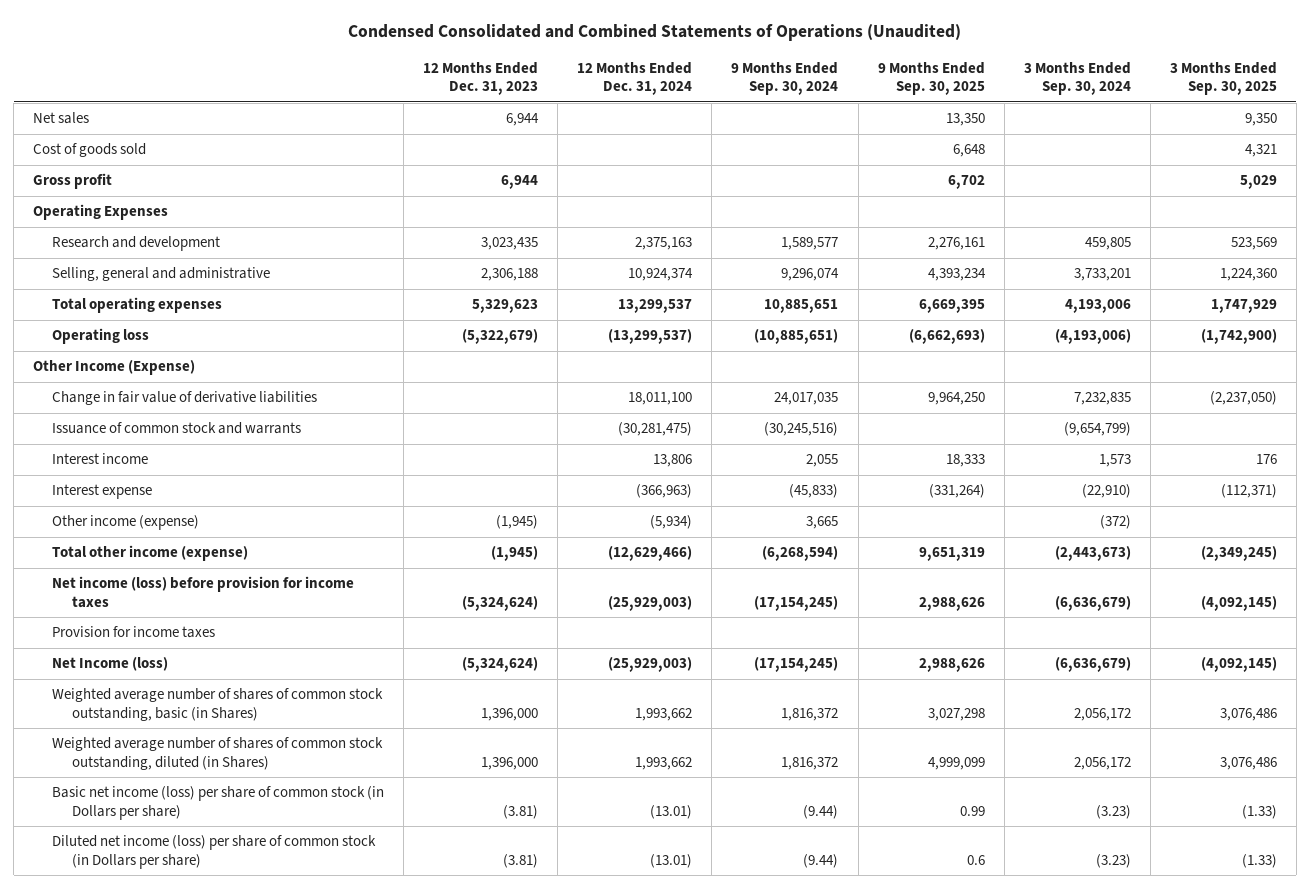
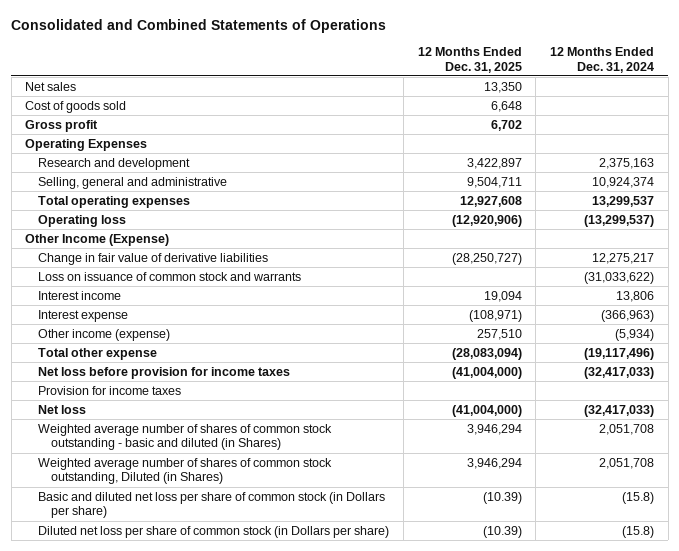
- Condensed Consolidated and Combined Statements of Operations (Unaudited)
+ Consolidated and Combined Statements of Operations
- | 12 Months Ended Dec. 31, 2023 | 12 Months Ended Dec. 31, 2024 | 9 Months Ended Sep. 30, 2024 | 9 Months Ended Sep. 30, 2025 | 3 Months Ended Sep. 30, 2024 | 3 Months Ended Sep. 30, 2025
+ | 12 Months Ended Dec. 31, 2025 | 12 Months Ended Dec. 31, 2024
- Change in fair value of derivative liabilities | | 18,011,100 | 24,017,035 | 9,964,250 | 7,232,835 | (2,237,050)
- Issuance of common stock and warrants | | (30,281,475) | (30,245,516) | | (9,654,799) |
+ Change in fair value of derivative liabilities | (28,250,727) | 12,275,217
+ Loss on issuance of common stock and warrants | | (31,033,622)
- Total other income (expense) | (1,945) | (12,629,466) | (6,268,594) | 9,651,319 | (2,443,673) | (2,349,245)
- Net income (loss) before provision for income taxes | (5,324,624) | (25,929,003) | (17,154,245) | 2,988,626 | (6,636,679) | (4,092,145)
+ Total other expense | (28,083,094) | (19,117,496)
+ Net loss before provision for income taxes | (41,004,000) | (32,417,033)
- Net Income (loss) | (5,324,624) | (25,929,003) | (17,154,245) | 2,988,626 | (6,636,679) | (4,092,145)
- Weighted average number of shares of common stock outstanding, basic (in Shares) | 1,396,000 | 1,993,662 | 1,816,372 | 3,027,298 | 2,056,172 | 3,076,486
- Weighted average number of shares of common stock outstanding, diluted (in Shares) | 1,396,000 | 1,993,662 | 1,816,372 | 4,999,099 | 2,056,172 | 3,076,486
- Basic net income (loss) per share of common stock (in Dollars per share) | (3.81) | (13.01) | (9.44) | 0.99 | (3.23) | (1.33)
- Diluted net income (loss) per share of common stock (in Dollars per share) | (3.81) | (13.01) | (9.44) | 0.6 | (3.23) | (1.33)
+ Net loss | (41,004,000) | (32,417,033)
+ Weighted average number of shares of common stock outstanding - basic and diluted (in Shares) | 3,946,294 | 2,051,708
+ Weighted average number of shares of common stock outstanding, Diluted (in Shares) | 3,946,294 | 2,051,708
+ Basic and diluted net loss per share of common stock (in Dollars per share) | (10.39) | (15.8)
+ Diluted net loss per share of common stock (in Dollars per share) | (10.39) | (15.8)

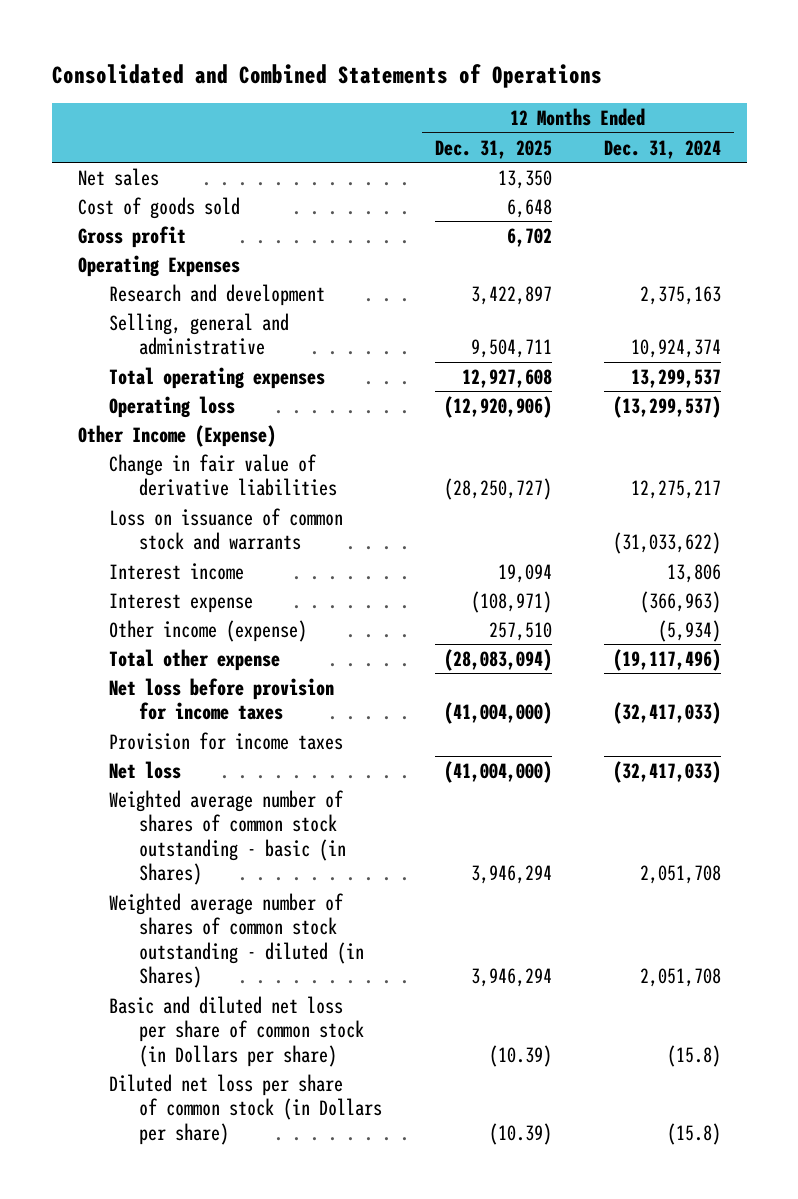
- Weighted average number of shares of common stock outstanding - basic and diluted (in Shares) | 3,946,294 | 2,051,708
- Weighted average number of shares of common stock outstanding, Diluted (in Shares) | 3,946,294 | 2,051,708
+ Weighted average number of shares of common stock outstanding - basic (in Shares) | 3,946,294 | 2,051,708
+ Weighted average number of shares of common stock outstanding - diluted (in Shares) | 3,946,294 | 2,051,708

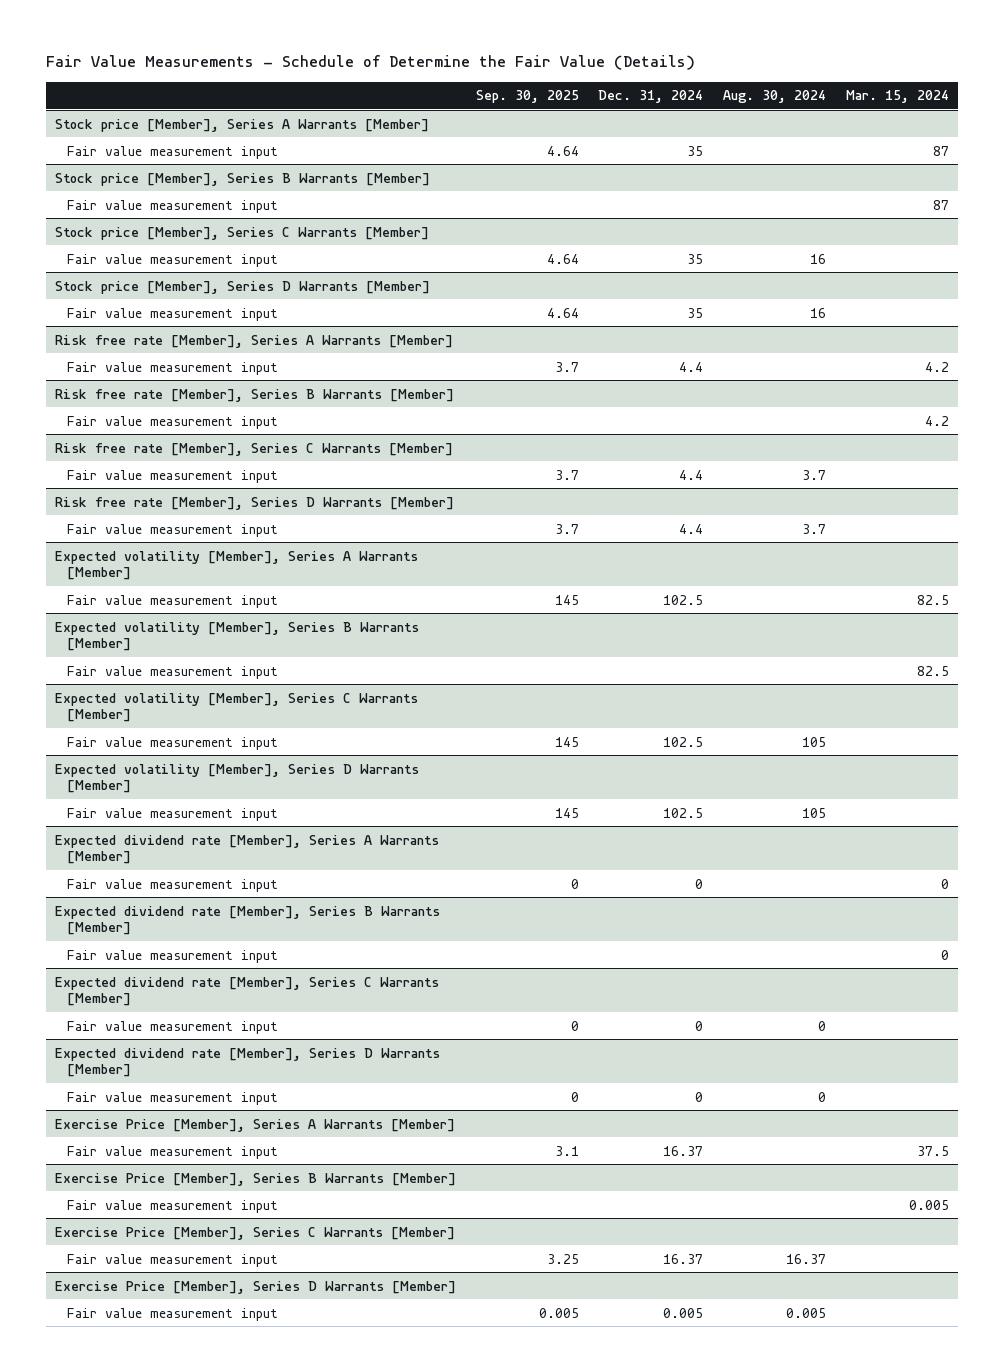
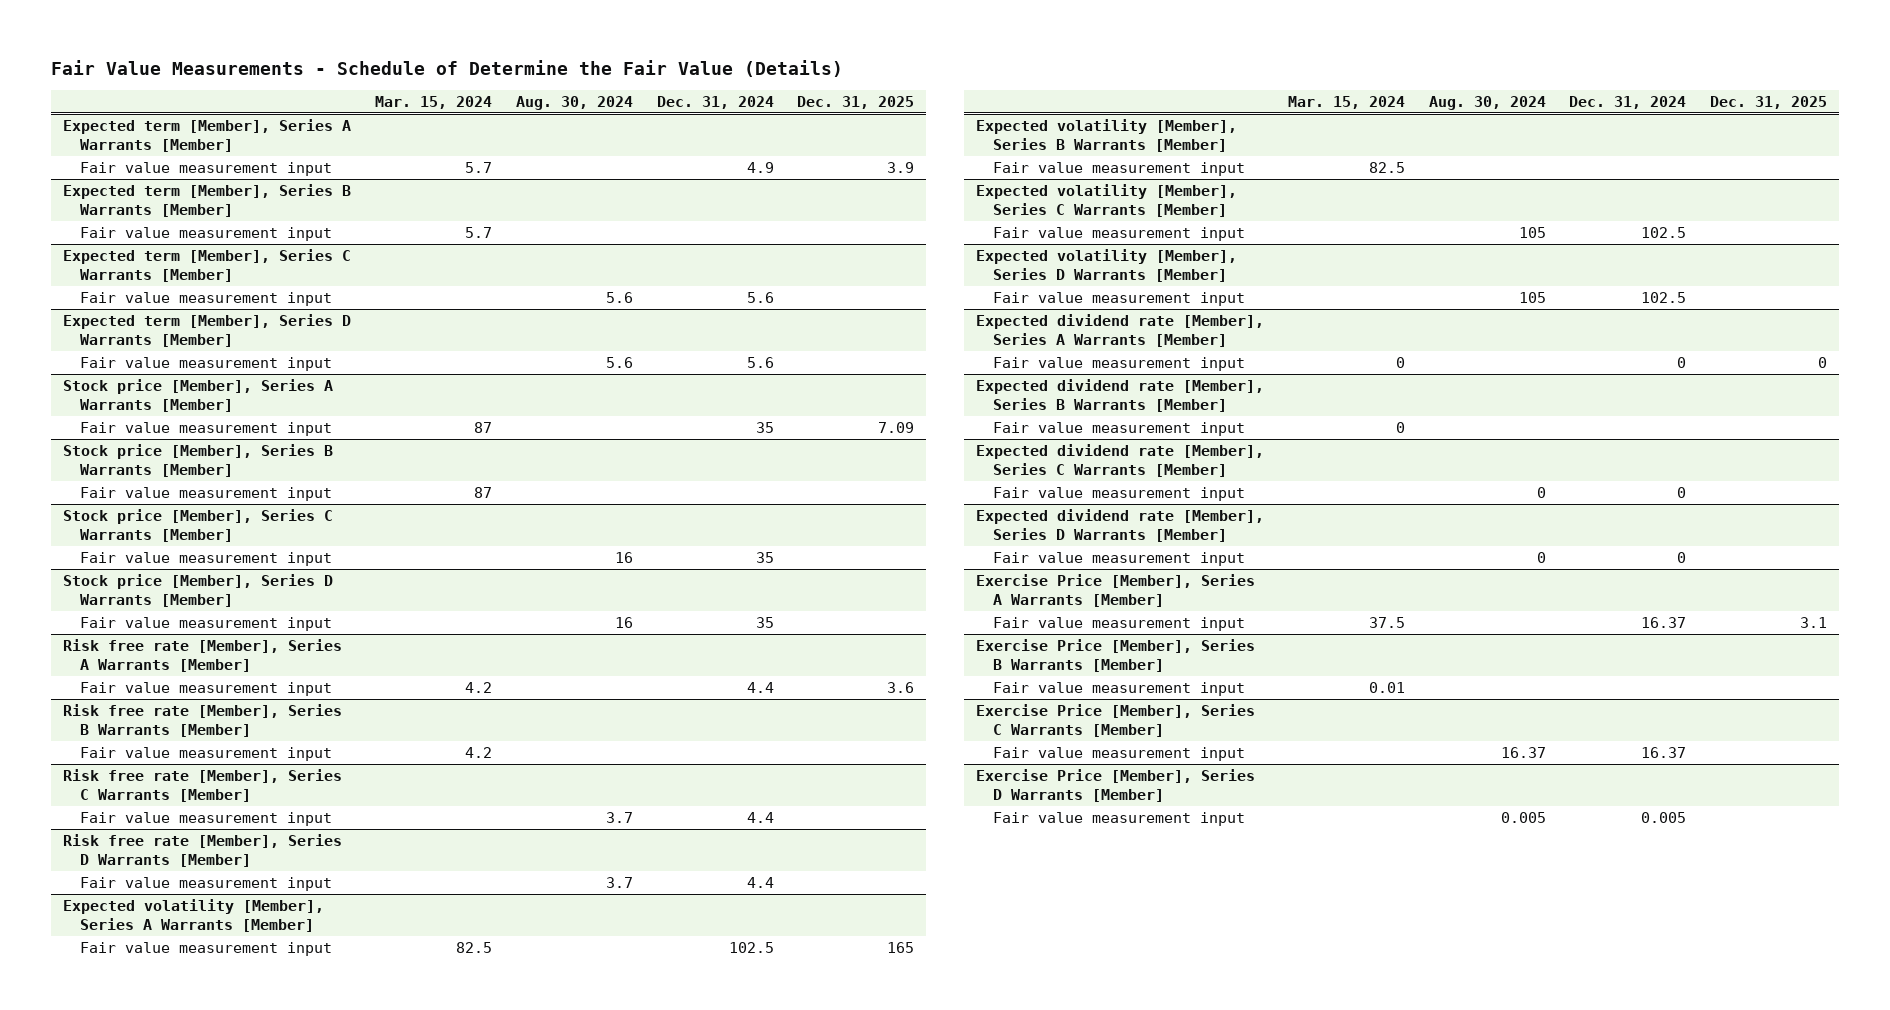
- | Sep. 30, 2025 | Dec. 31, 2024 | Aug. 30, 2024 | Mar. 15, 2024
+ | Mar. 15, 2024 | Aug. 30, 2024 | Dec. 31, 2024 | Dec. 31, 2025
+ Expected term [Member], Series A Warrants [Member]
+ Fair value measurement input | 5.7 | | 4.9 | 3.9
+ Expected term [Member], Series B Warrants [Member]
+ Fair value measurement input | 5.7 | | |
+ Expected term [Member], Series C Warrants [Member]
+ Fair value measurement input | | 5.6 | 5.6 |
+ Expected term [Member], Series D Warrants [Member]
+ Fair value measurement input | | 5.6 | 5.6 |
@ Exercise Price [Member], Series B Warrants [Member]
- Fair value measurement input | | | | 0.005
+ Fair value measurement input | 0.01 | | |

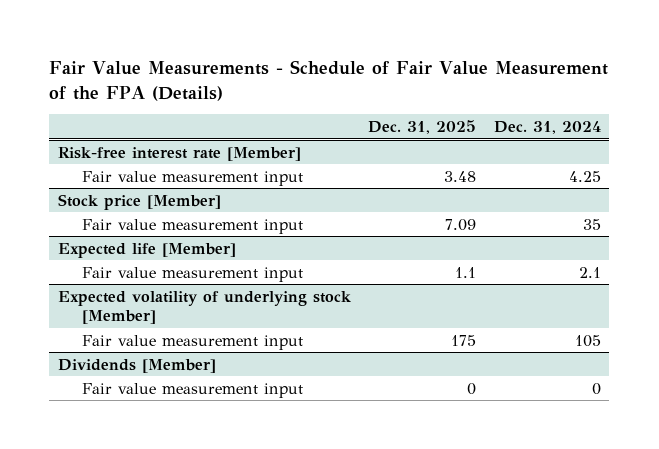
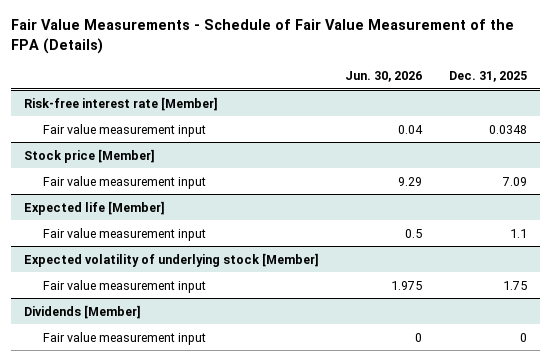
- | Dec. 31, 2025 | Dec. 31, 2024
+ | Jun. 30, 2026 | Dec. 31, 2025
@ Risk-free interest rate [Member]
- Fair value measurement input | 3.48 | 4.25
+ Fair value measurement input | 0.04 | 0.0348
@ Expected volatility of underlying stock [Member]
- Fair value measurement input | 175 | 105
+ Fair value measurement input | 1.975 | 1.75

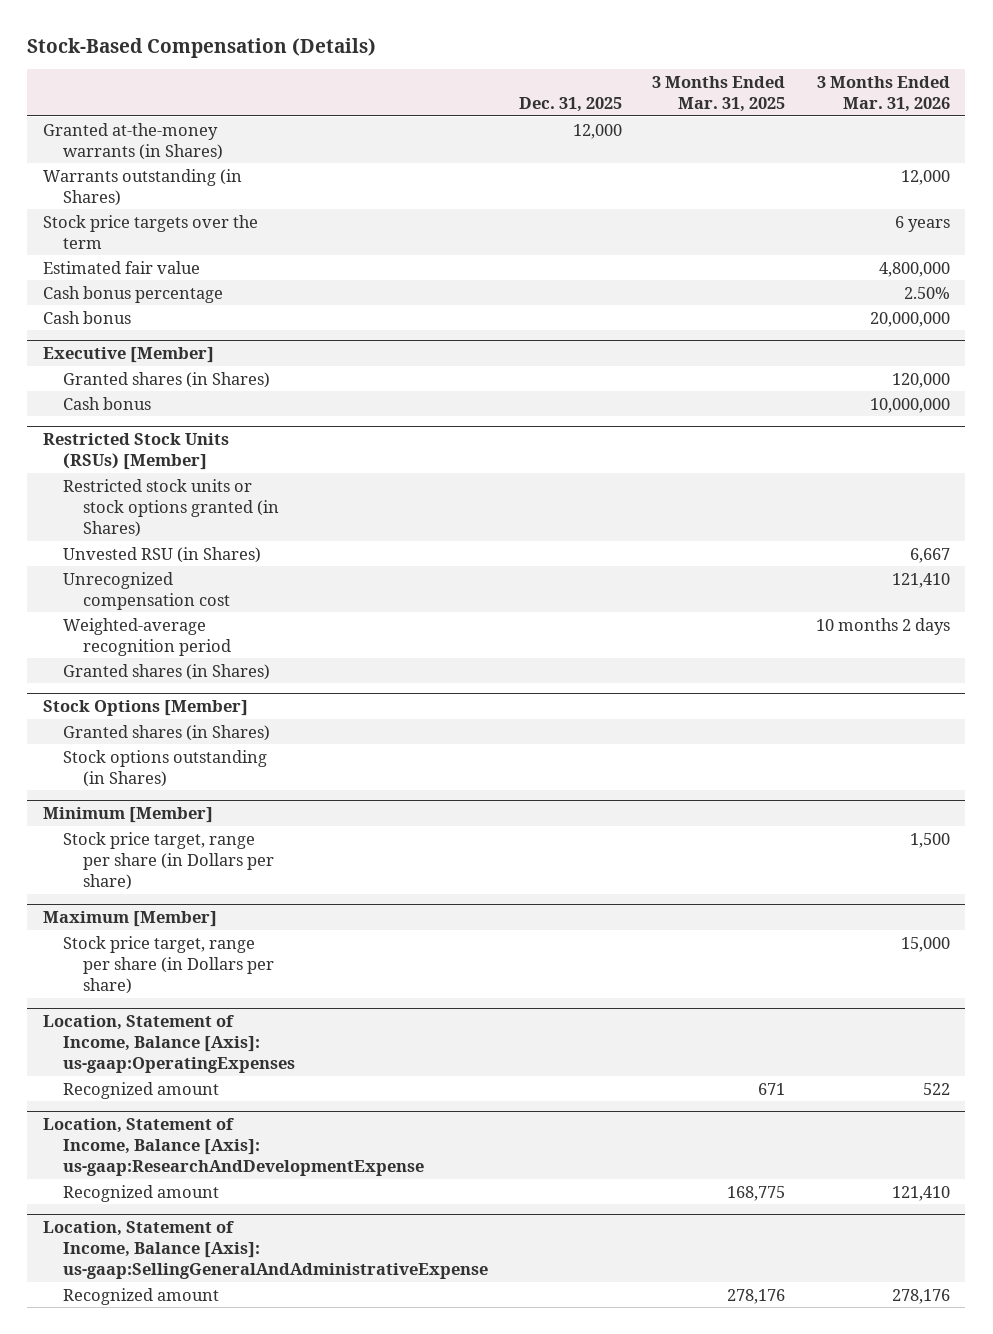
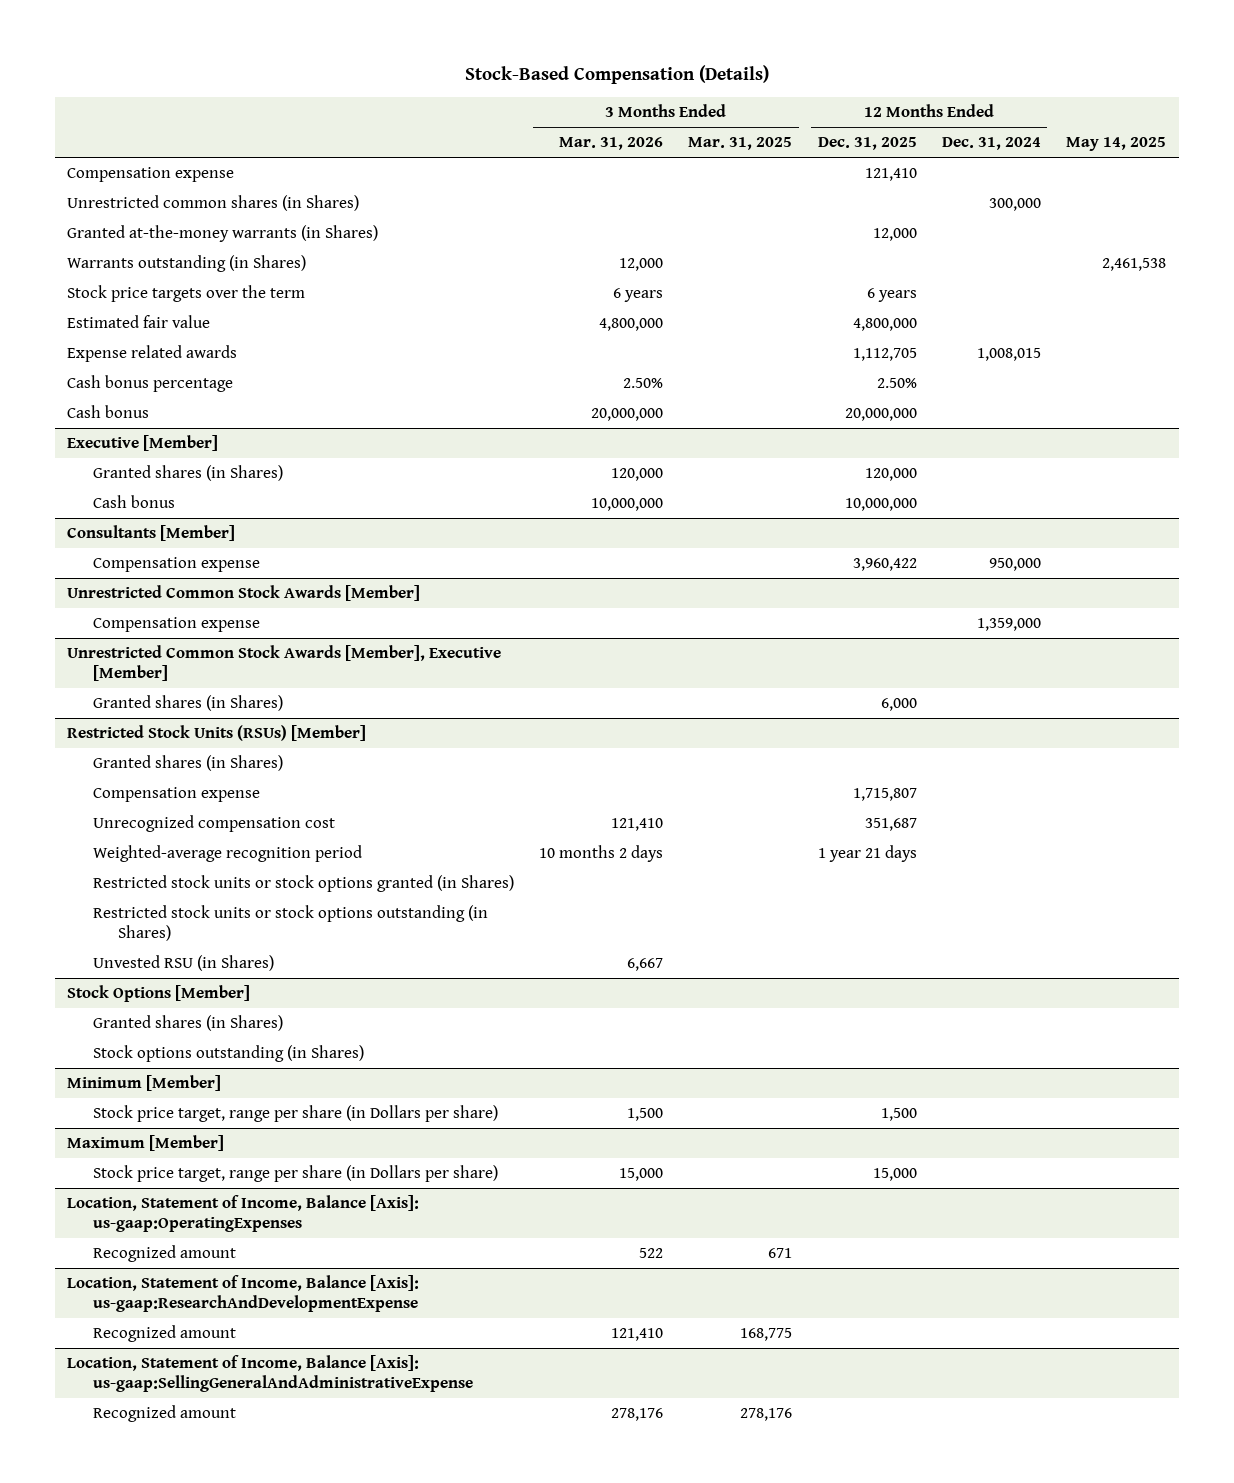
- | Dec. 31, 2025 | 3 Months Ended Mar. 31, 2025 | 3 Months Ended Mar. 31, 2026
+ | 3 Months Ended Mar. 31, 2026 | 3 Months Ended Mar. 31, 2025 | 12 Months Ended Dec. 31, 2025 | 12 Months Ended Dec. 31, 2024 | May 14, 2025
+ Compensation expense | | | 121,410 | |
+ Unrestricted common shares (in Shares) | | | | 300,000 |
+ Expense related awards | | | 1,112,705 | 1,008,015 |
+ Consultants [Member]
+ Compensation expense | | | 3,960,422 | 950,000 |
+ Unrestricted Common Stock Awards [Member]
+ Compensation expense | | | | 1,359,000 |
+ Unrestricted Common Stock Awards [Member], Executive [Member]
+ Granted shares (in Shares) | | | 6,000 | |
@ Restricted Stock Units (RSUs) [Member]
moved up: Granted shares (in Shares)
+ Compensation expense | | | 1,715,807 | |
moved down: Restricted stock units or stock options granted (in Shares)
+ Restricted stock units or stock options outstanding (in Shares)
moved down: Unvested RSU (in Shares) | 6,667 | | | |

